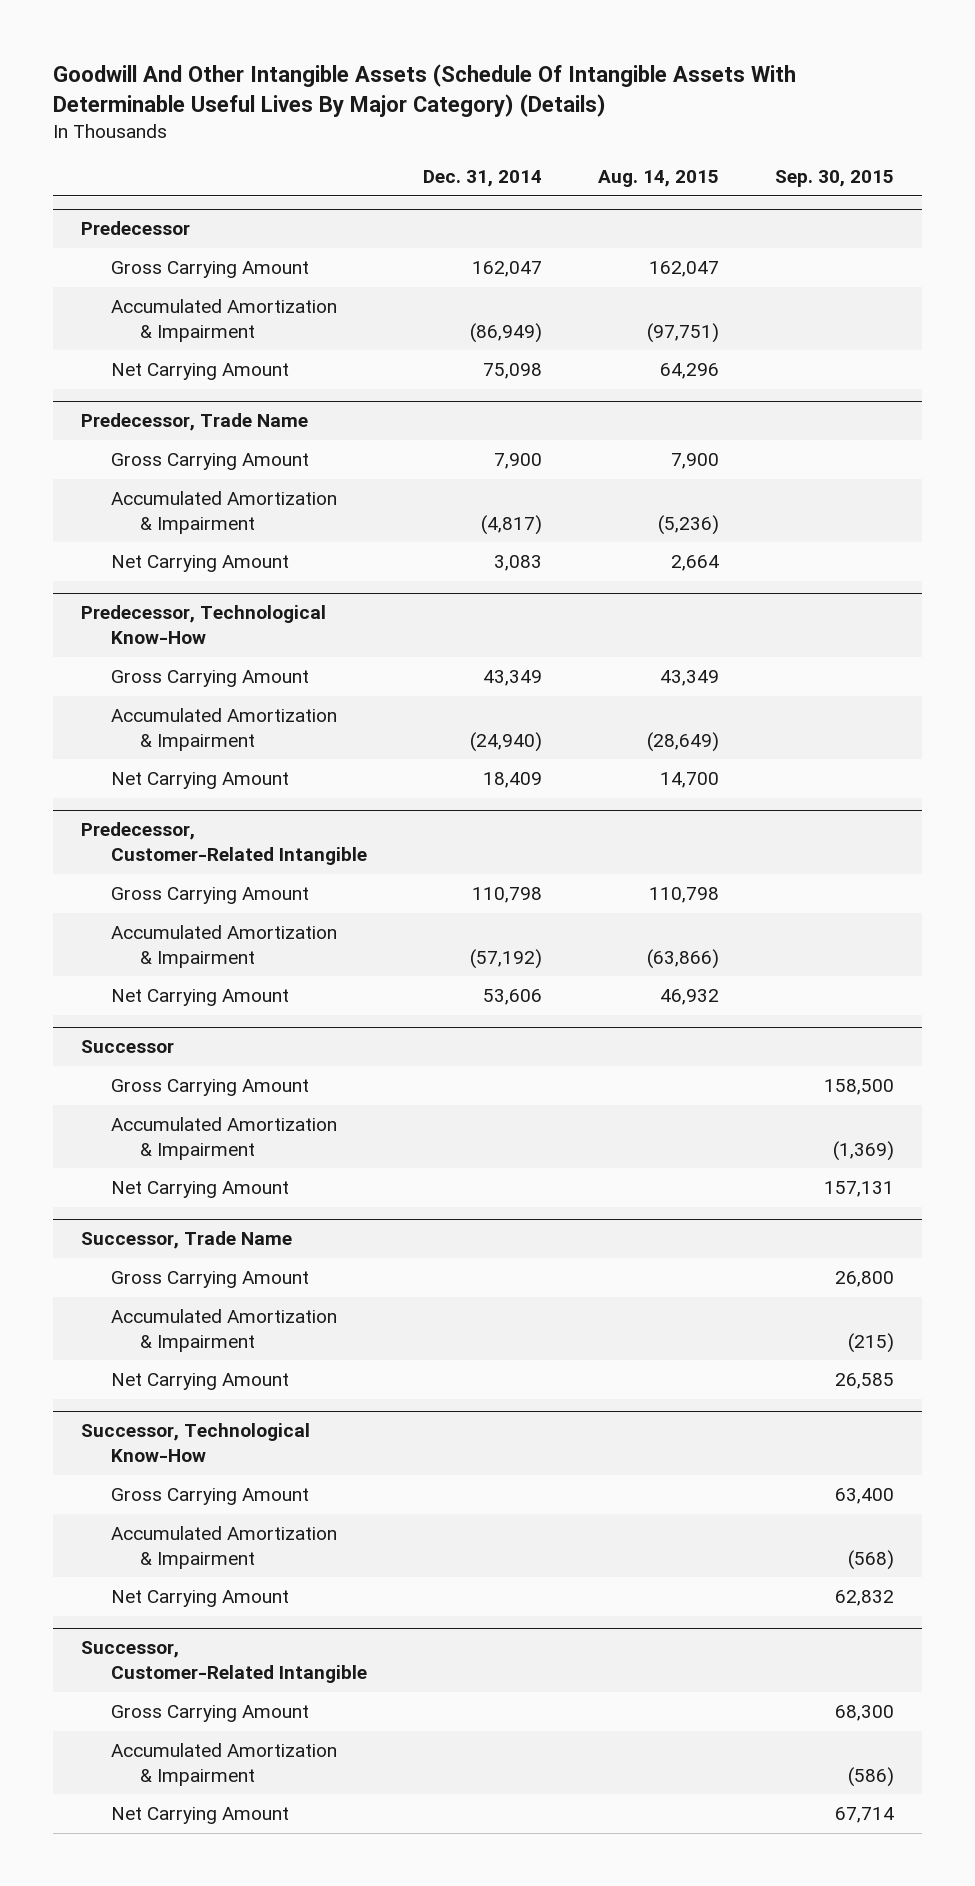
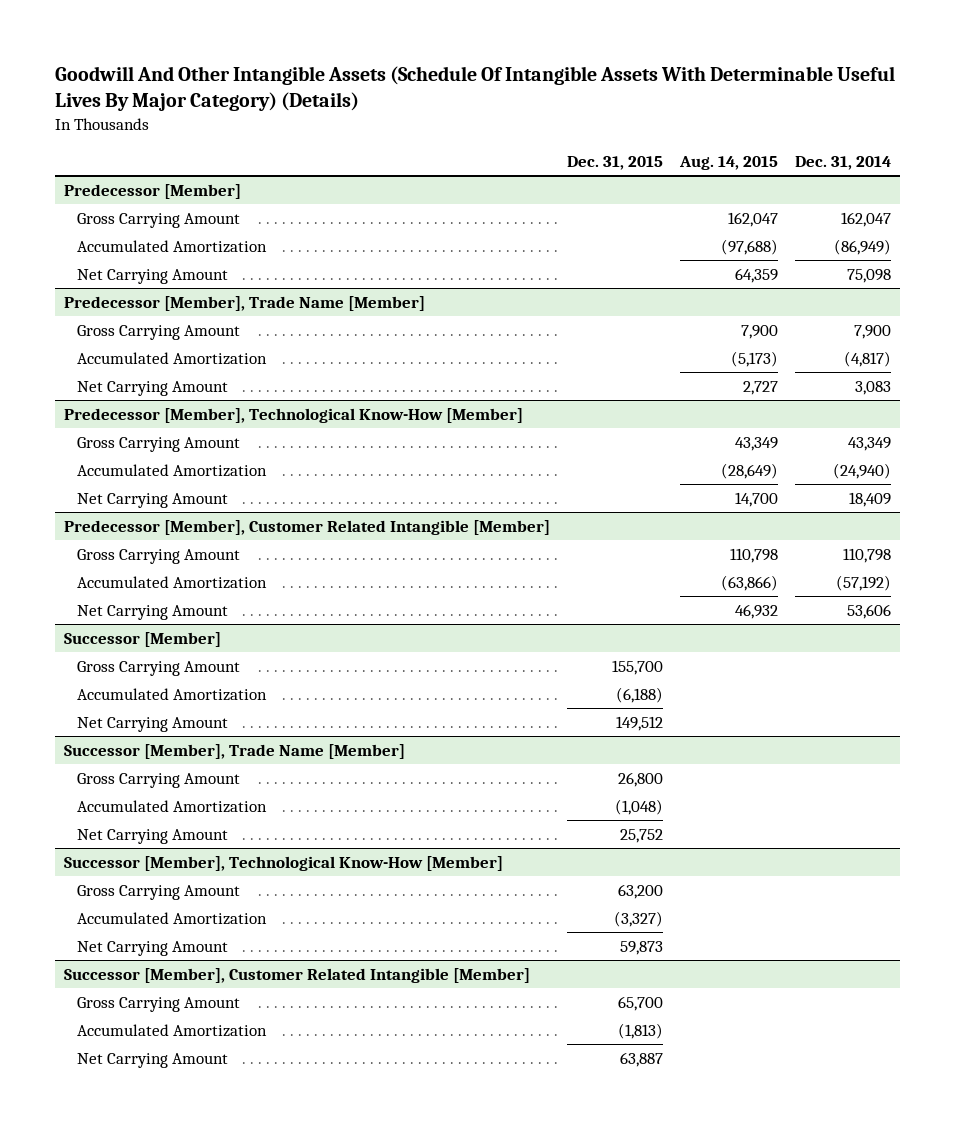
- | Dec. 31, 2014 | Aug. 14, 2015 | Sep. 30, 2015
+ | Dec. 31, 2015 | Aug. 14, 2015 | Dec. 31, 2014
- Predecessor
+ Predecessor [Member]
- Accumulated Amortization & Impairment | (86,949) | (97,751) |
- Net Carrying Amount | 75,098 | 64,296 |
- Predecessor, Trade Name
+ Accumulated Amortization | | (97,688) | (86,949)
+ Net Carrying Amount | | 64,359 | 75,098
+ Predecessor [Member], Trade Name [Member]
- Accumulated Amortization & Impairment | (4,817) | (5,236) |
- Net Carrying Amount | 3,083 | 2,664 |
- Predecessor, Technological Know-How
+ Accumulated Amortization | | (5,173) | (4,817)
+ Net Carrying Amount | | 2,727 | 3,083
+ Predecessor [Member], Technological Know-How [Member]
- Accumulated Amortization & Impairment | (24,940) | (28,649) |
+ Accumulated Amortization | | (28,649) | (24,940)
- Predecessor, Customer-Related Intangible
+ Predecessor [Member], Customer Related Intangible [Member]
- Accumulated Amortization & Impairment | (57,192) | (63,866) |
+ Accumulated Amortization | | (63,866) | (57,192)
- Successor
+ Successor [Member]
- Accumulated Amortization & Impairment | | | (1,369)
+ Accumulated Amortization | (6,188) | |
- Successor, Trade Name
+ Successor [Member], Trade Name [Member]
- Accumulated Amortization & Impairment | | | (215)
+ Accumulated Amortization | (1,048) | |
- Successor, Technological Know-How
+ Successor [Member], Technological Know-How [Member]
- Accumulated Amortization & Impairment | | | (568)
+ Accumulated Amortization | (3,327) | |
- Successor, Customer-Related Intangible
+ Successor [Member], Customer Related Intangible [Member]
- Accumulated Amortization & Impairment | | | (586)
+ Accumulated Amortization | (1,813) | |

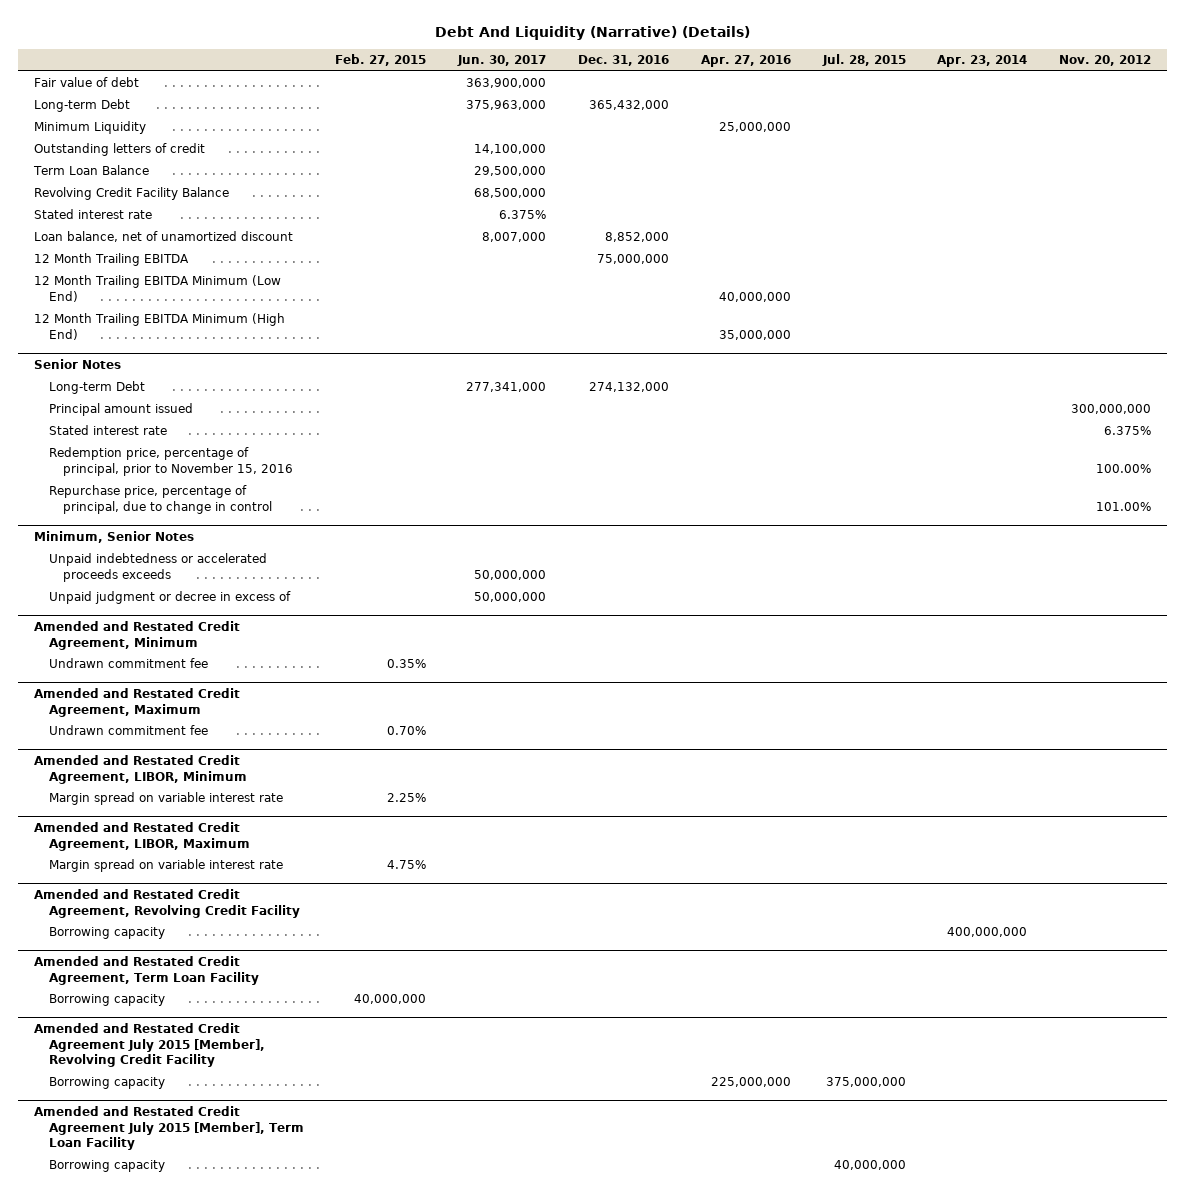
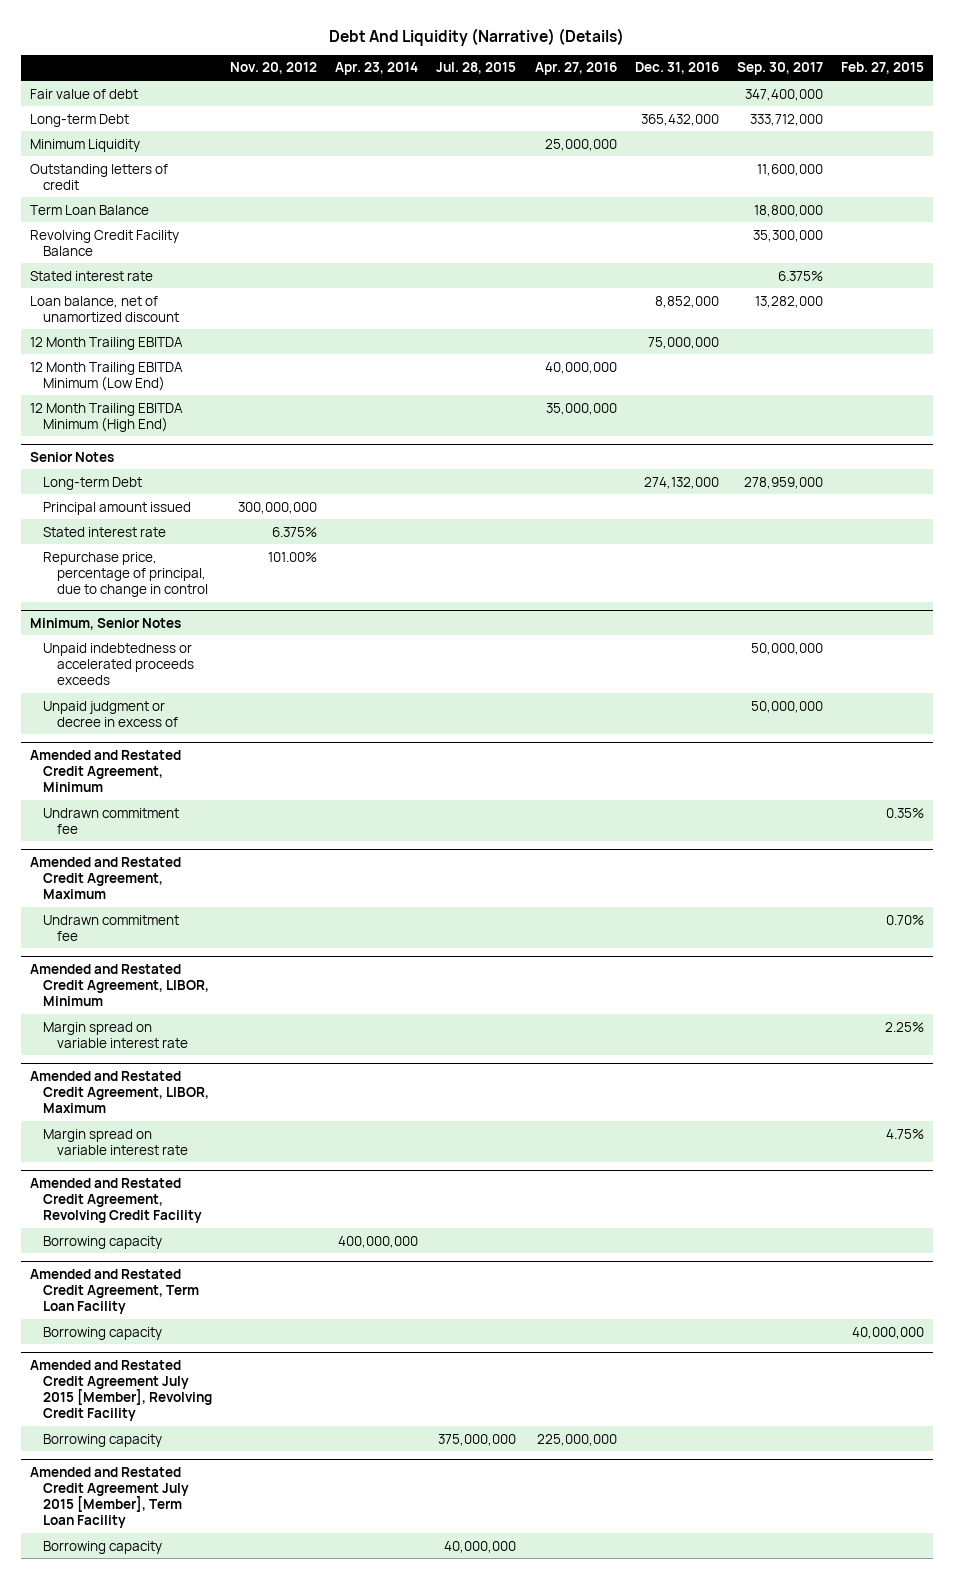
- | Feb. 27, 2015 | Jun. 30, 2017 | Dec. 31, 2016 | Apr. 27, 2016 | Jul. 28, 2015 | Apr. 23, 2014 | Nov. 20, 2012
+ | Nov. 20, 2012 | Apr. 23, 2014 | Jul. 28, 2015 | Apr. 27, 2016 | Dec. 31, 2016 | Sep. 30, 2017 | Feb. 27, 2015
@ Senior Notes
- Redemption price, percentage of principal, prior to November 15, 2016 | | | | | | | 100.00%

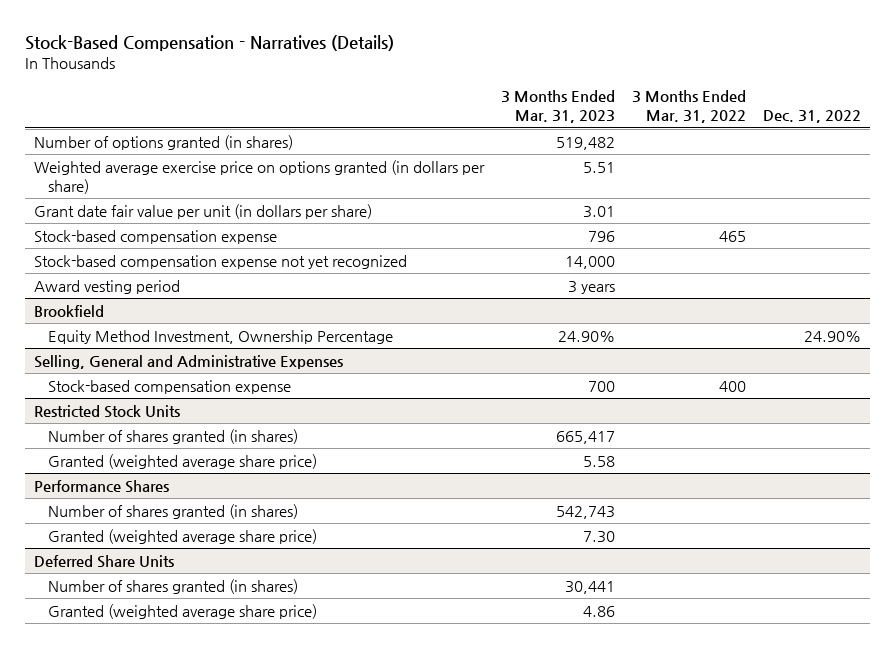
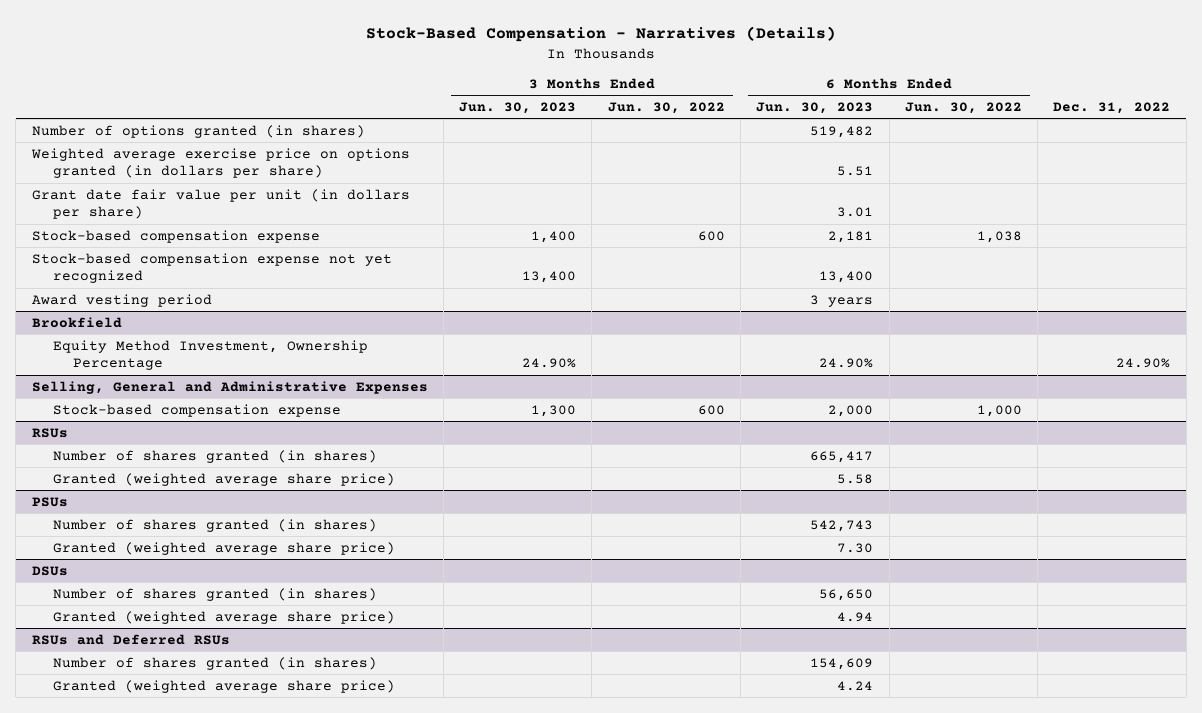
- | 3 Months Ended Mar. 31, 2023 | 3 Months Ended Mar. 31, 2022 | Dec. 31, 2022
+ | 3 Months Ended Jun. 30, 2023 | 3 Months Ended Jun. 30, 2022 | 6 Months Ended Jun. 30, 2023 | 6 Months Ended Jun. 30, 2022 | Dec. 31, 2022
- Restricted Stock Units
+ RSUs
- Performance Shares
+ PSUs
- Deferred Share Units
+ DSUs
+ RSUs and Deferred RSUs
+ Number of shares granted (in shares) | | | 154,609 | |
+ Granted (weighted average share price) | | | 4.24 | |

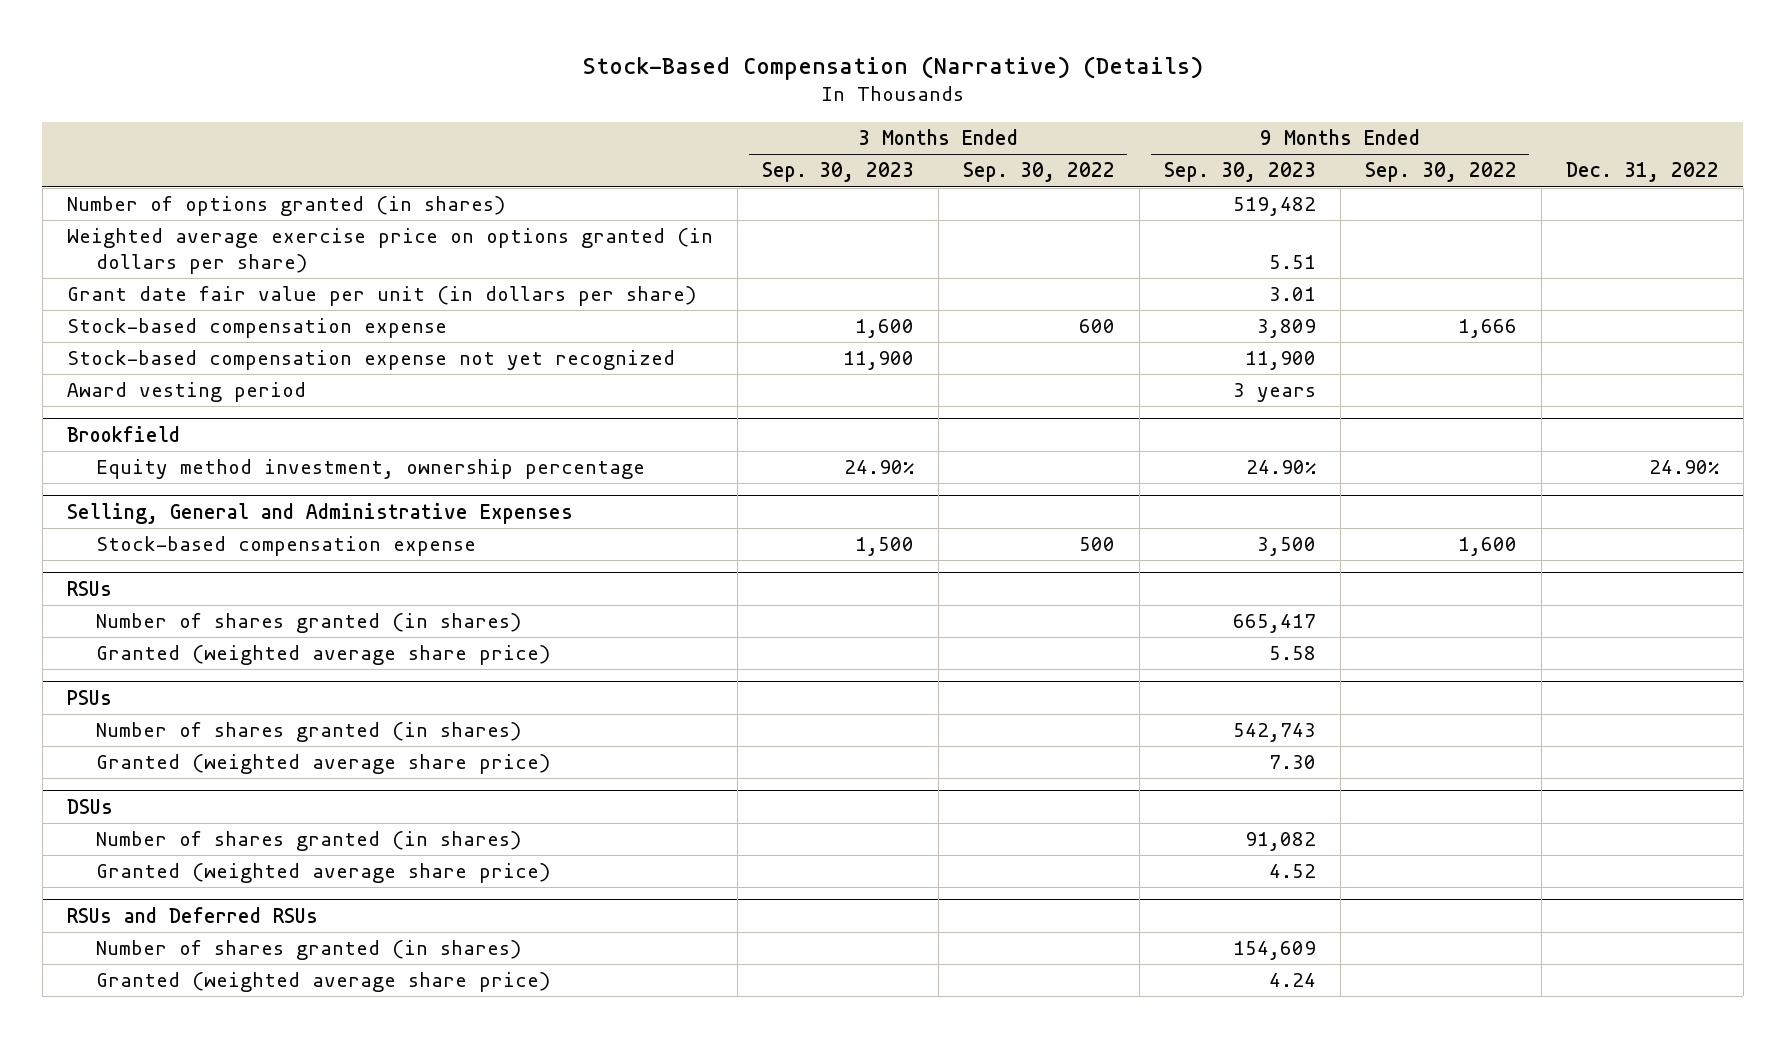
- Stock-Based Compensation - Narratives (Details)
+ Stock-Based Compensation (Narrative) (Details)
- | 3 Months Ended Jun. 30, 2023 | 3 Months Ended Jun. 30, 2022 | 6 Months Ended Jun. 30, 2023 | 6 Months Ended Jun. 30, 2022 | Dec. 31, 2022
+ | 3 Months Ended Sep. 30, 2023 | 3 Months Ended Sep. 30, 2022 | 9 Months Ended Sep. 30, 2023 | 9 Months Ended Sep. 30, 2022 | Dec. 31, 2022
@ Brookfield
- Equity Method Investment, Ownership Percentage | 24.90% | | 24.90% | | 24.90%
+ Equity method investment, ownership percentage | 24.90% | | 24.90% | | 24.90%

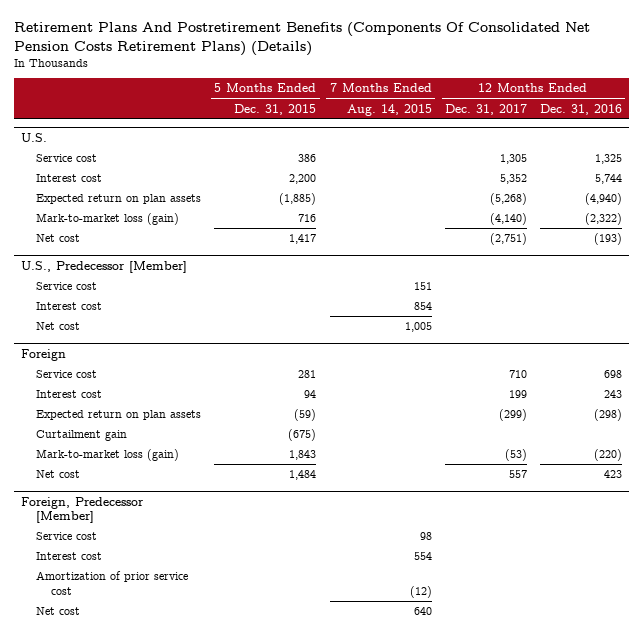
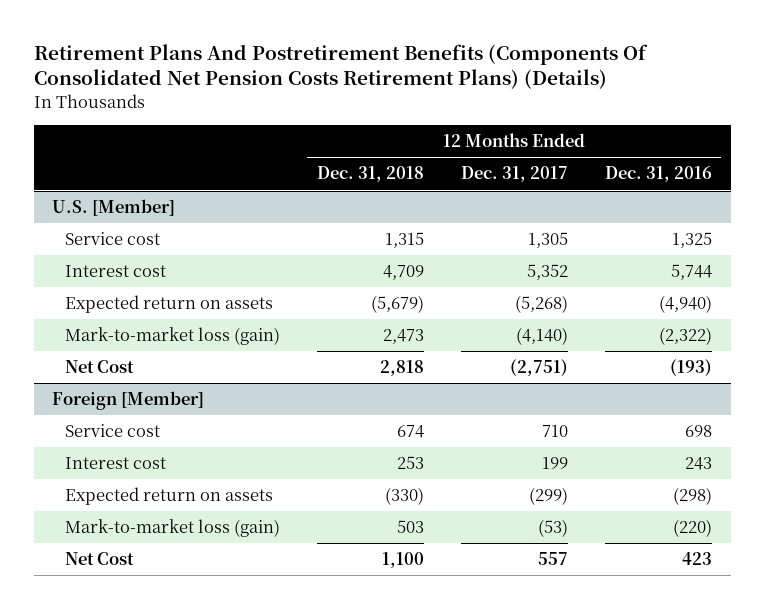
- | 5 Months Ended Dec. 31, 2015 | 7 Months Ended Aug. 14, 2015 | 12 Months Ended Dec. 31, 2017 | 12 Months Ended Dec. 31, 2016
+ | 12 Months Ended Dec. 31, 2018 | 12 Months Ended Dec. 31, 2017 | 12 Months Ended Dec. 31, 2016
- U.S.
+ U.S. [Member]
- Expected return on plan assets | (1,885) | | (5,268) | (4,940)
+ Expected return on assets | (5,679) | (5,268) | (4,940)
- Net cost | 1,417 | | (2,751) | (193)
- U.S., Predecessor [Member]
- Service cost | | 151 | |
- Interest cost | | 854 | |
- Net cost | | 1,005 | |
- Foreign
+ Net Cost | 2,818 | (2,751) | (193)
+ Foreign [Member]
- Expected return on plan assets | (59) | | (299) | (298)
- Curtailment gain | (675) | | |
+ Expected return on assets | (330) | (299) | (298)
- Net cost | 1,484 | | 557 | 423
- Foreign, Predecessor [Member]
- Service cost | | 98 | |
- Interest cost | | 554 | |
- Amortization of prior service cost | | (12) | |
- Net cost | | 640 | |
+ Net Cost | 1,100 | 557 | 423

